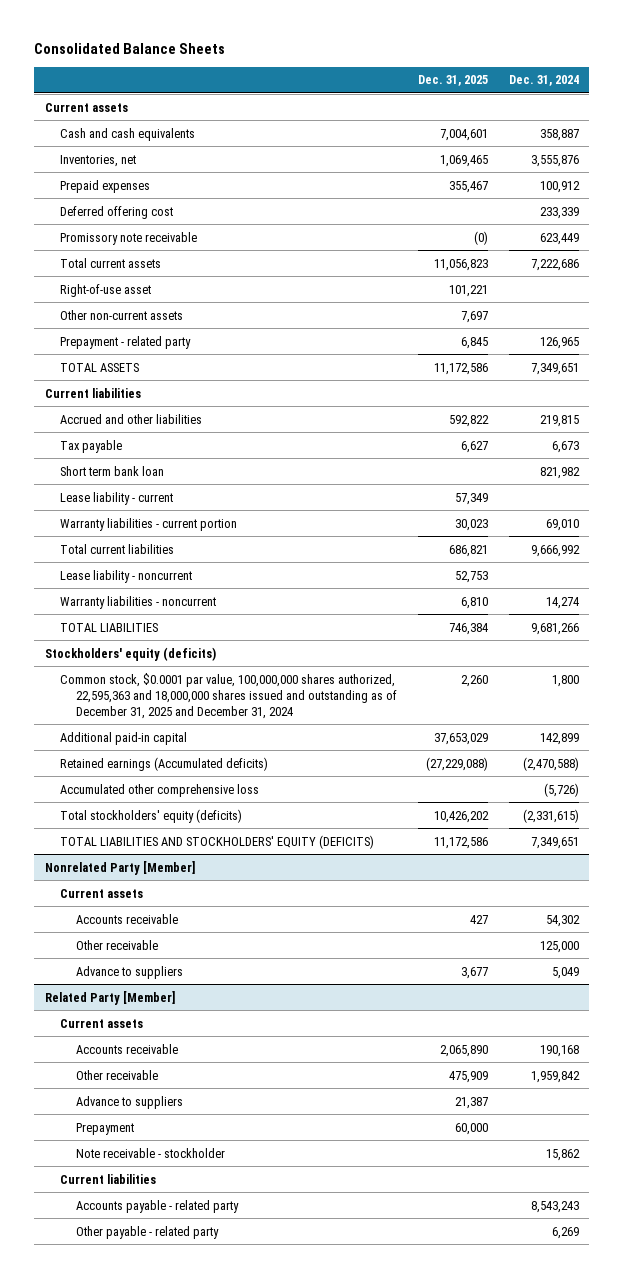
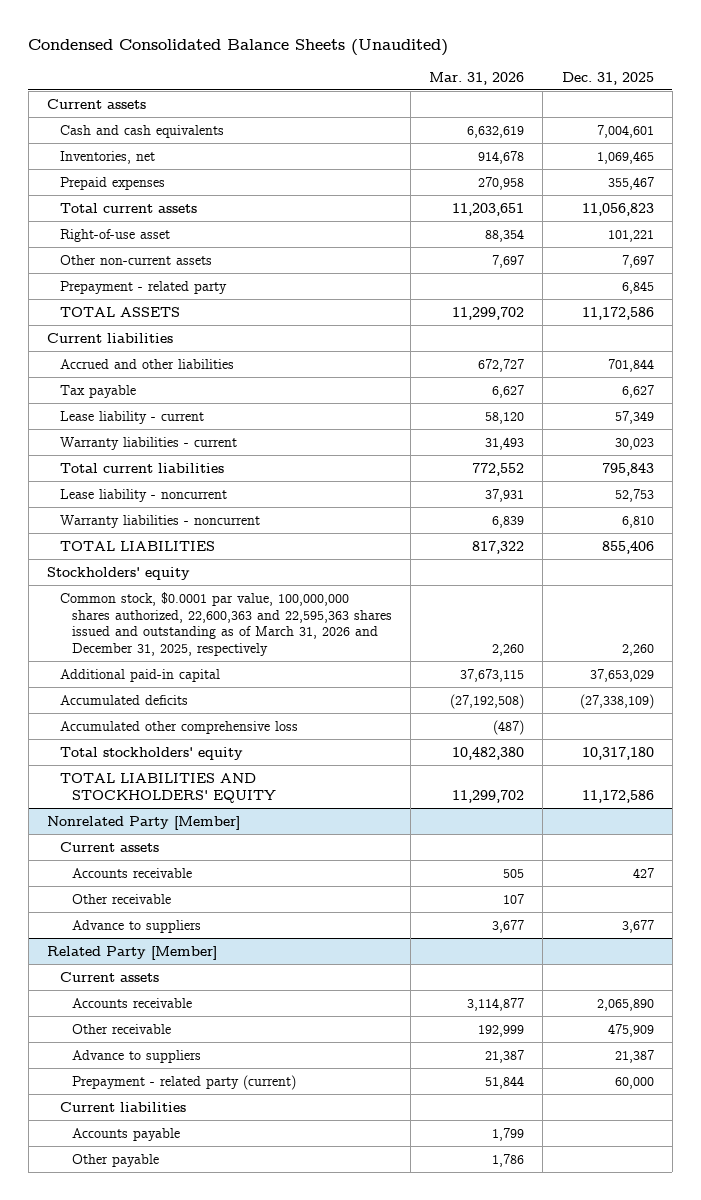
- Consolidated Balance Sheets
+ Condensed Consolidated Balance Sheets (Unaudited)
- | Dec. 31, 2025 | Dec. 31, 2024
+ | Mar. 31, 2026 | Dec. 31, 2025
- Deferred offering cost | | 233,339
- Promissory note receivable | (0) | 623,449
- Accrued and other liabilities | 592,822 | 219,815
+ Accrued and other liabilities | 672,727 | 701,844
- Short term bank loan | | 821,982
- Warranty liabilities - current portion | 30,023 | 69,010
- Total current liabilities | 686,821 | 9,666,992
+ Warranty liabilities - current | 31,493 | 30,023
+ Total current liabilities | 772,552 | 795,843
- TOTAL LIABILITIES | 746,384 | 9,681,266
- Stockholders' equity (deficits)
- Common stock, $0.0001 par value, 100,000,000 shares authorized, 22,595,363 and 18,000,000 shares issued and outstanding as of December 31, 2025 and December 31, 2024 | 2,260 | 1,800
+ TOTAL LIABILITIES | 817,322 | 855,406
+ Stockholders' equity
+ Common stock, $0.0001 par value, 100,000,000 shares authorized, 22,600,363 and 22,595,363 shares issued and outstanding as of March 31, 2026 and December 31, 2025, respectively | 2,260 | 2,260
- Retained earnings (Accumulated deficits) | (27,229,088) | (2,470,588)
+ Accumulated deficits | (27,192,508) | (27,338,109)
- Total stockholders' equity (deficits) | 10,426,202 | (2,331,615)
- TOTAL LIABILITIES AND STOCKHOLDERS' EQUITY (DEFICITS) | 11,172,586 | 7,349,651
+ Total stockholders' equity | 10,482,380 | 10,317,180
+ TOTAL LIABILITIES AND STOCKHOLDERS' EQUITY | 11,299,702 | 11,172,586
@ Related Party [Member]
- Prepayment | 60,000 |
- Note receivable - stockholder | | 15,862
+ Prepayment - related party (current) | 51,844 | 60,000
- Accounts payable - related party | | 8,543,243
- Other payable - related party | | 6,269
+ Accounts payable | 1,799 |
+ Other payable | 1,786 |

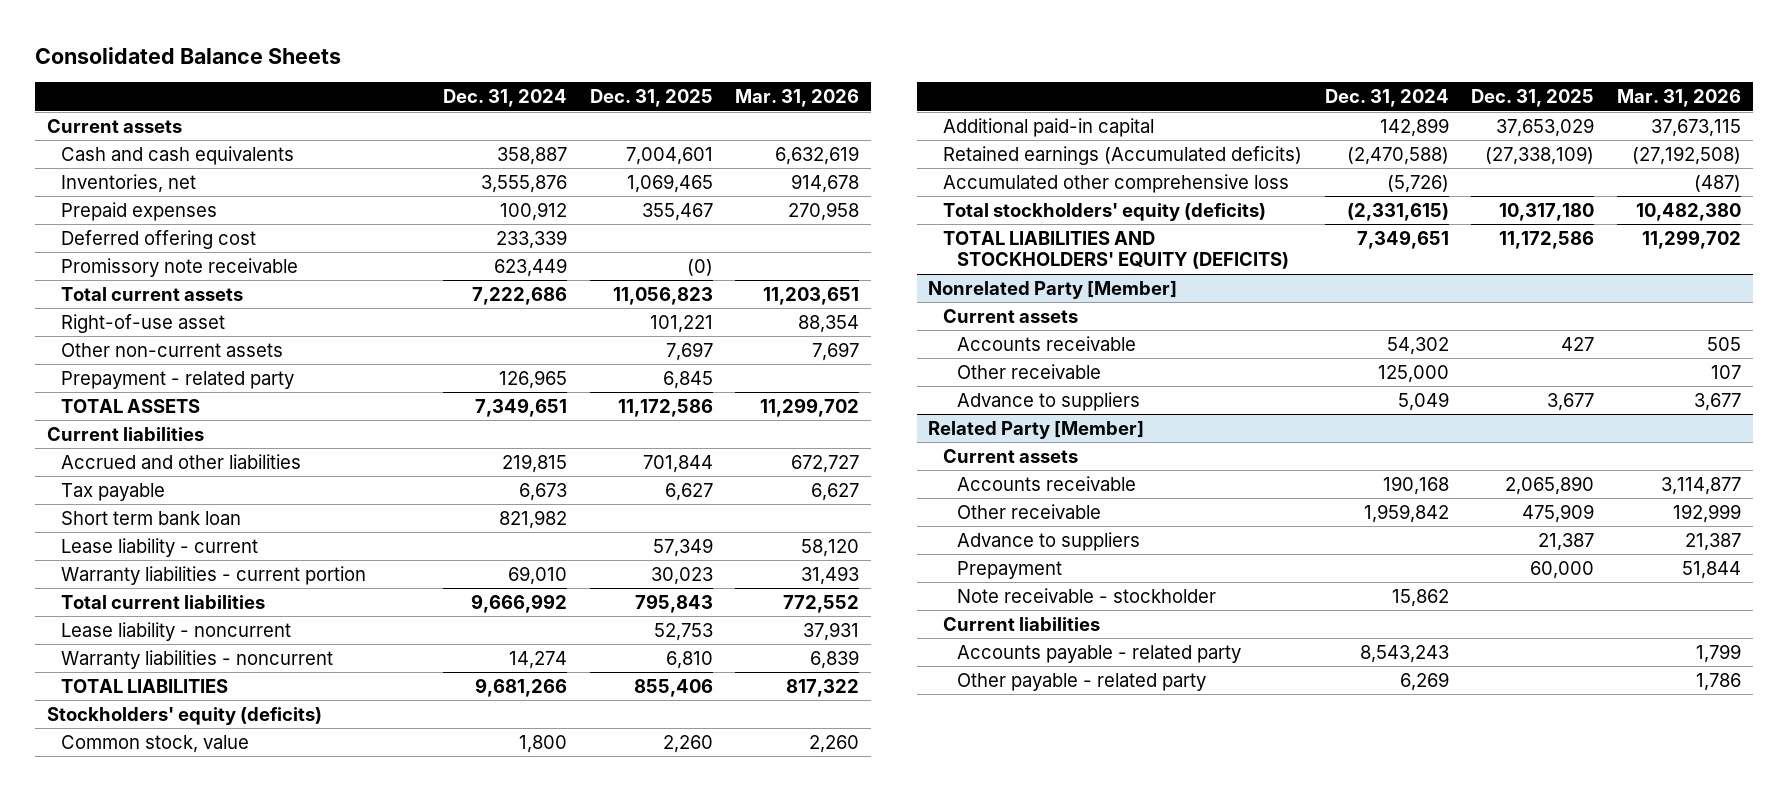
- Condensed Consolidated Balance Sheets (Unaudited)
+ Consolidated Balance Sheets
- | Mar. 31, 2026 | Dec. 31, 2025
+ | Dec. 31, 2024 | Dec. 31, 2025 | Mar. 31, 2026
+ Deferred offering cost | 233,339 | |
+ Promissory note receivable | 623,449 | (0) |
+ Short term bank loan | 821,982 | |
- Warranty liabilities - current | 31,493 | 30,023
+ Warranty liabilities - current portion | 69,010 | 30,023 | 31,493
- Stockholders' equity
- Common stock, $0.0001 par value, 100,000,000 shares authorized, 22,600,363 and 22,595,363 shares issued and outstanding as of March 31, 2026 and December 31, 2025, respectively | 2,260 | 2,260
+ Stockholders' equity (deficits)
+ Common stock, value | 1,800 | 2,260 | 2,260
- Accumulated deficits | (27,192,508) | (27,338,109)
+ Retained earnings (Accumulated deficits) | (2,470,588) | (27,338,109) | (27,192,508)
- Total stockholders' equity | 10,482,380 | 10,317,180
- TOTAL LIABILITIES AND STOCKHOLDERS' EQUITY | 11,299,702 | 11,172,586
+ Total stockholders' equity (deficits) | (2,331,615) | 10,317,180 | 10,482,380
+ TOTAL LIABILITIES AND STOCKHOLDERS' EQUITY (DEFICITS) | 7,349,651 | 11,172,586 | 11,299,702
@ Related Party [Member]
- Prepayment - related party (current) | 51,844 | 60,000
+ Prepayment | | 60,000 | 51,844
+ Note receivable - stockholder | 15,862 | |
- Accounts payable | 1,799 |
- Other payable | 1,786 |
+ Accounts payable - related party | 8,543,243 | | 1,799
+ Other payable - related party | 6,269 | | 1,786

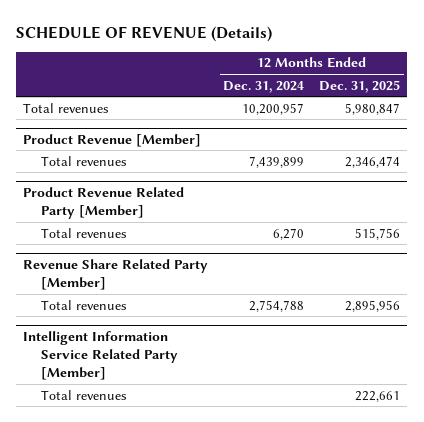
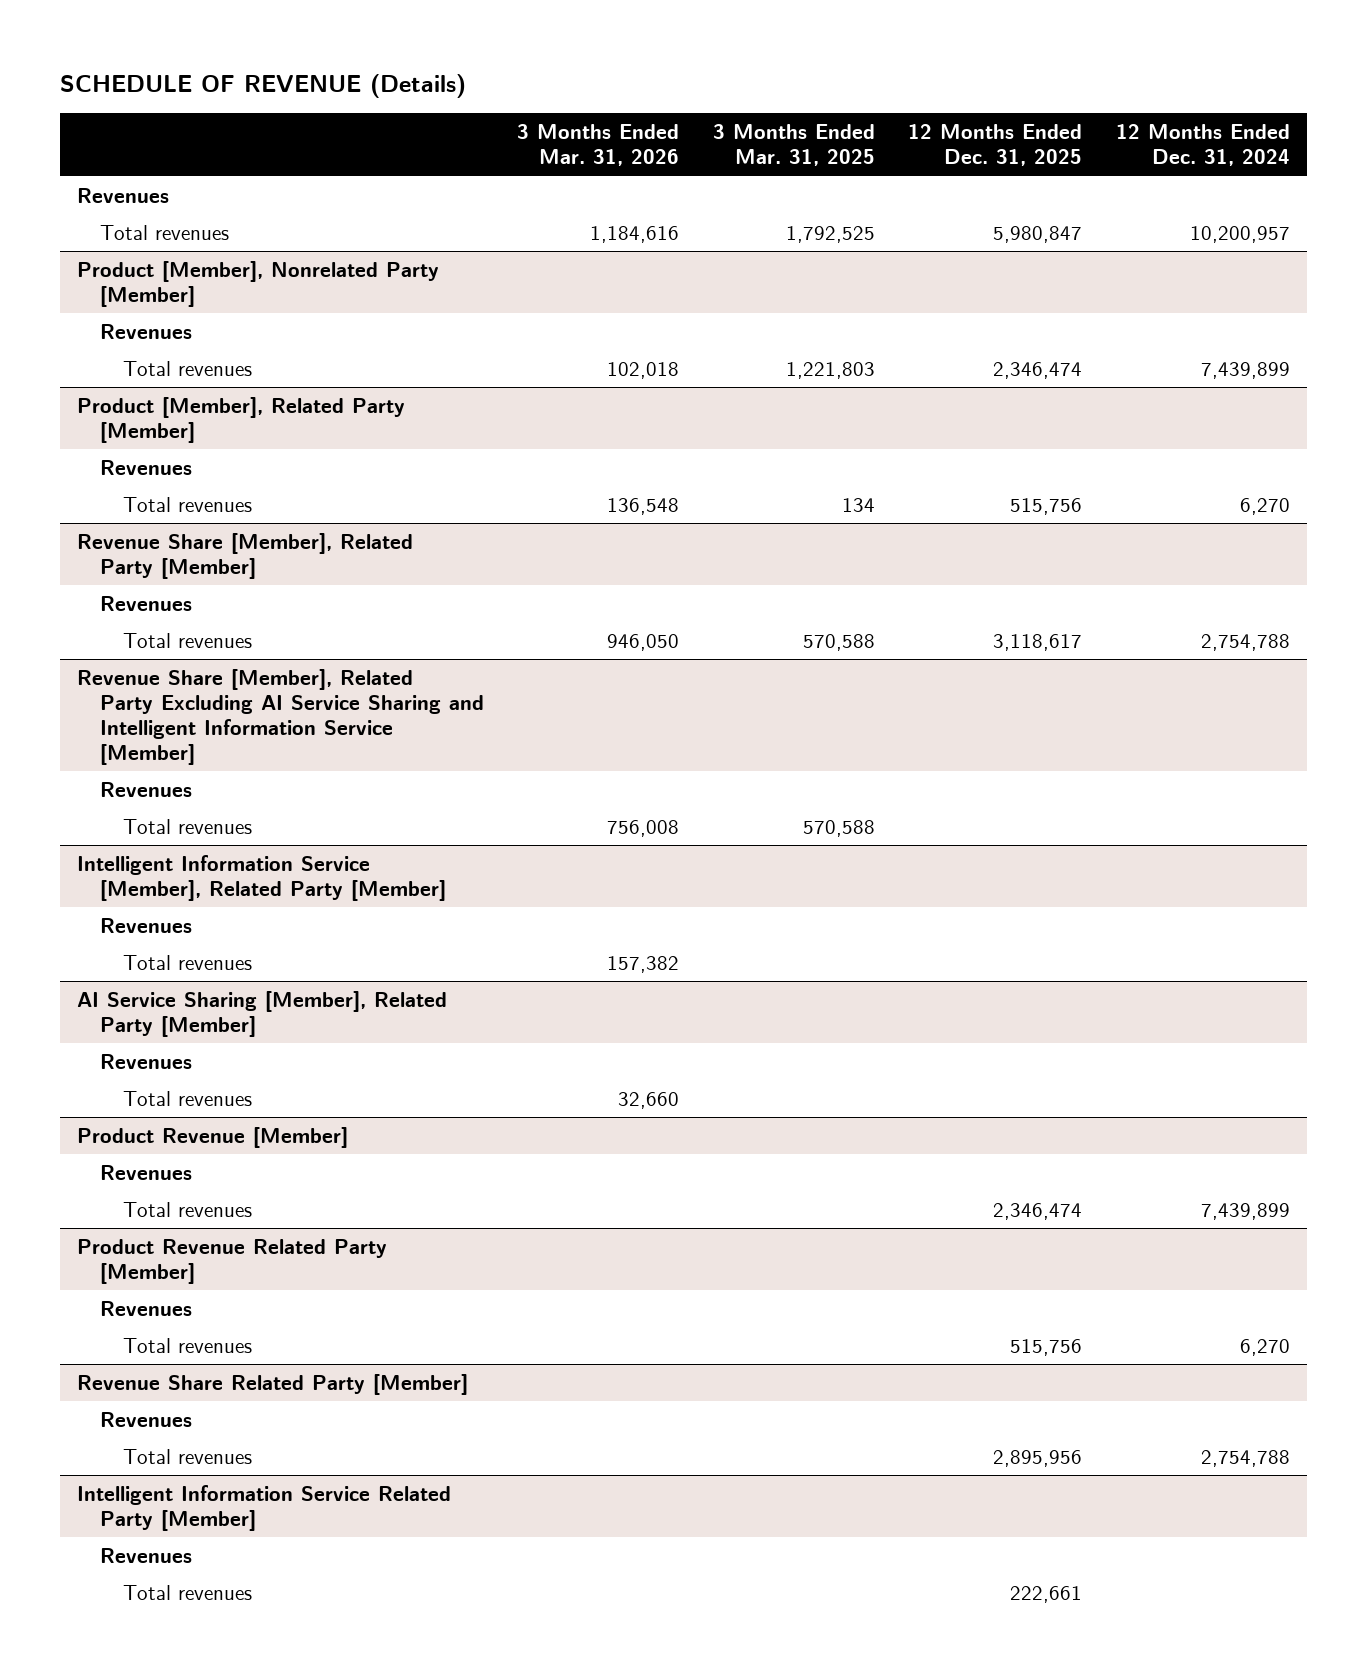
- | 12 Months Ended Dec. 31, 2024 | 12 Months Ended Dec. 31, 2025
+ | 3 Months Ended Mar. 31, 2026 | 3 Months Ended Mar. 31, 2025 | 12 Months Ended Dec. 31, 2025 | 12 Months Ended Dec. 31, 2024
+ Revenues
+ Product [Member], Nonrelated Party [Member]
+ Revenues
+ Total revenues | 102,018 | 1,221,803 | 2,346,474 | 7,439,899
+ Product [Member], Related Party [Member]
+ Revenues
+ Total revenues | 136,548 | 134 | 515,756 | 6,270
+ Revenue Share [Member], Related Party [Member]
+ Revenues
+ Total revenues | 946,050 | 570,588 | 3,118,617 | 2,754,788
+ Revenue Share [Member], Related Party Excluding AI Service Sharing and Intelligent Information Service [Member]
+ Revenues
+ Total revenues | 756,008 | 570,588 | |
+ Intelligent Information Service [Member], Related Party [Member]
+ Revenues
+ Total revenues | 157,382 | | |
+ AI Service Sharing [Member], Related Party [Member]
+ Revenues
+ Total revenues | 32,660 | | |
@ Product Revenue [Member]
+ Revenues
@ Product Revenue Related Party [Member]
+ Revenues
@ Revenue Share Related Party [Member]
+ Revenues
@ Intelligent Information Service Related Party [Member]
+ Revenues

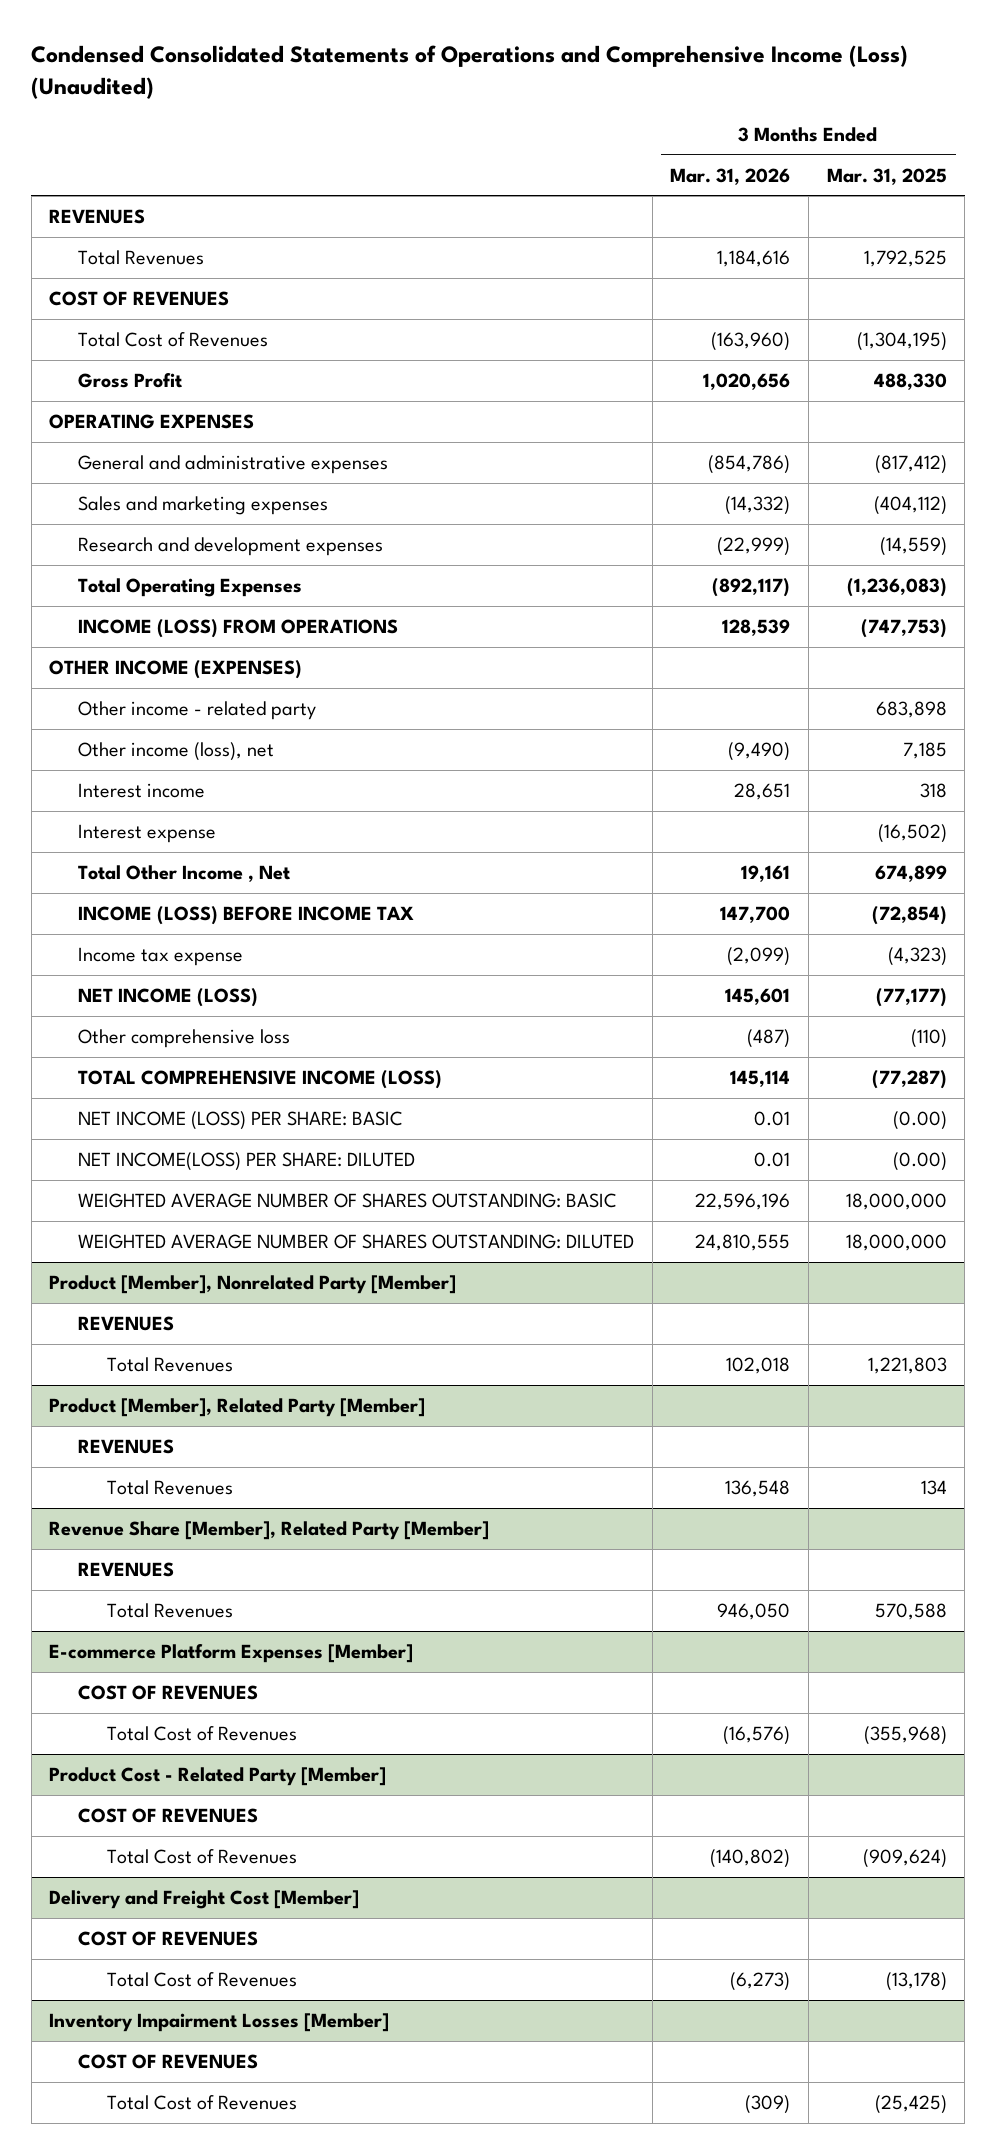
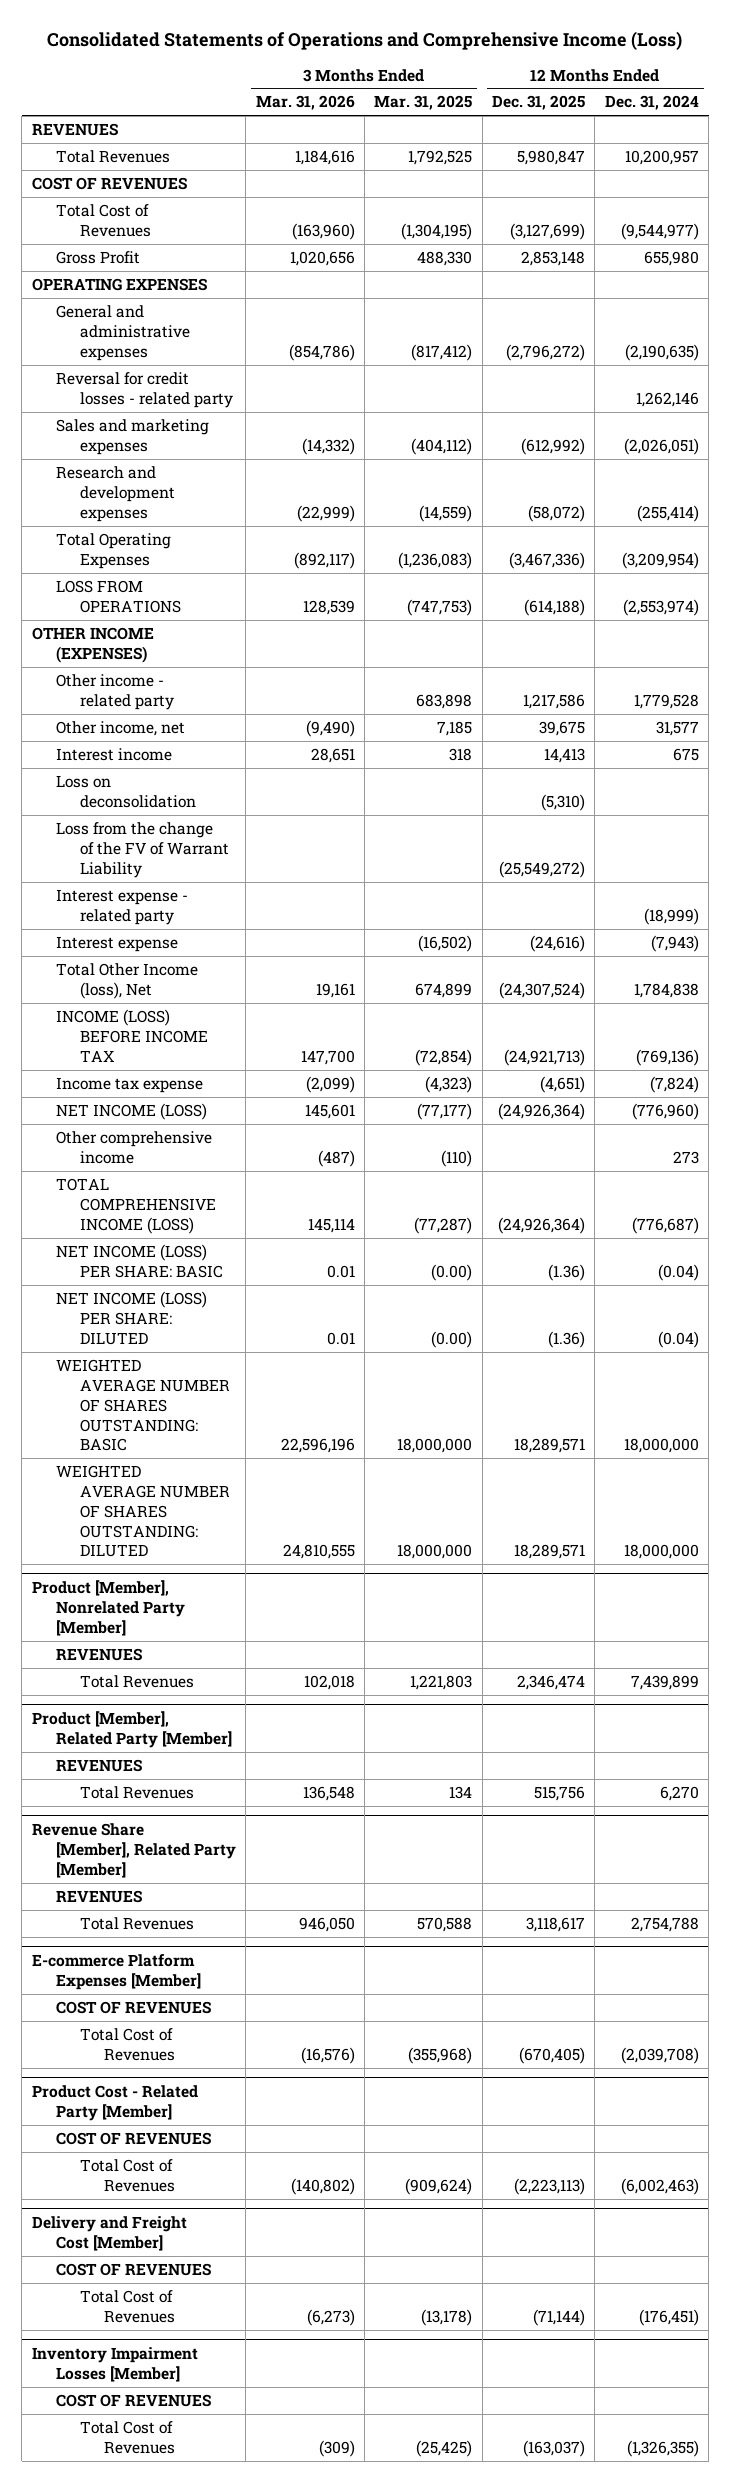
- Condensed Consolidated Statements of Operations and Comprehensive Income (Loss) (Unaudited)
+ Consolidated Statements of Operations and Comprehensive Income (Loss)
- | 3 Months Ended Mar. 31, 2026 | 3 Months Ended Mar. 31, 2025
+ | 3 Months Ended Mar. 31, 2026 | 3 Months Ended Mar. 31, 2025 | 12 Months Ended Dec. 31, 2025 | 12 Months Ended Dec. 31, 2024
+ Reversal for credit losses - related party | | | | 1,262,146
- INCOME (LOSS) FROM OPERATIONS | 128,539 | (747,753)
+ LOSS FROM OPERATIONS | 128,539 | (747,753) | (614,188) | (2,553,974)
- Other income (loss), net | (9,490) | 7,185
+ Other income, net | (9,490) | 7,185 | 39,675 | 31,577
+ Loss on deconsolidation | | | (5,310) |
+ Loss from the change of the FV of Warrant Liability | | | (25,549,272) |
+ Interest expense - related party | | | | (18,999)
- Total Other Income , Net | 19,161 | 674,899
+ Total Other Income (loss), Net | 19,161 | 674,899 | (24,307,524) | 1,784,838
- Other comprehensive loss | (487) | (110)
+ Other comprehensive income | (487) | (110) | | 273
- NET INCOME(LOSS) PER SHARE: DILUTED | 0.01 | (0.00)
+ NET INCOME (LOSS) PER SHARE: DILUTED | 0.01 | (0.00) | (1.36) | (0.04)

